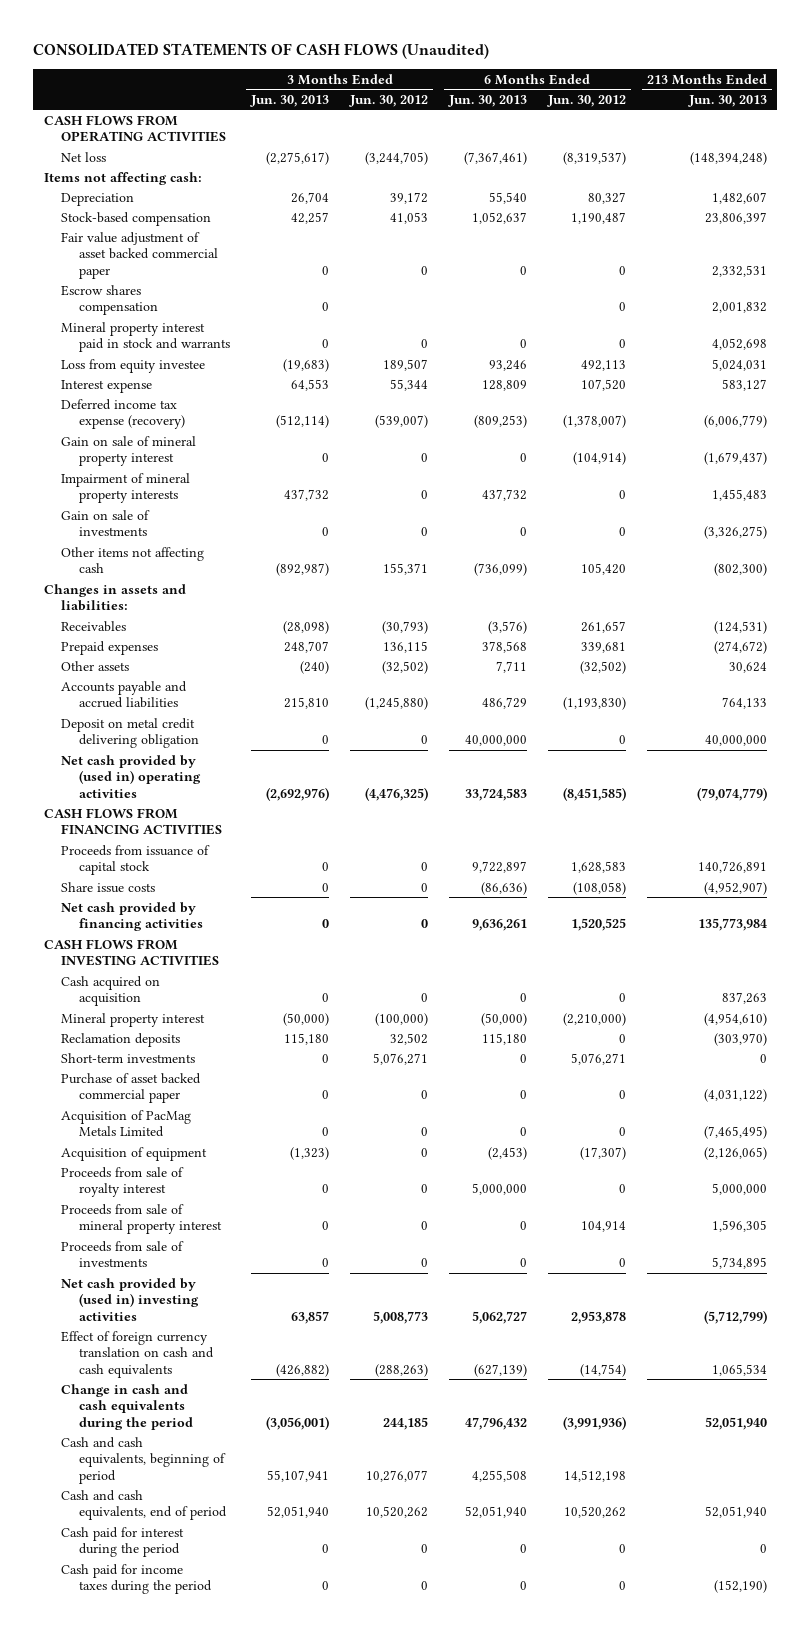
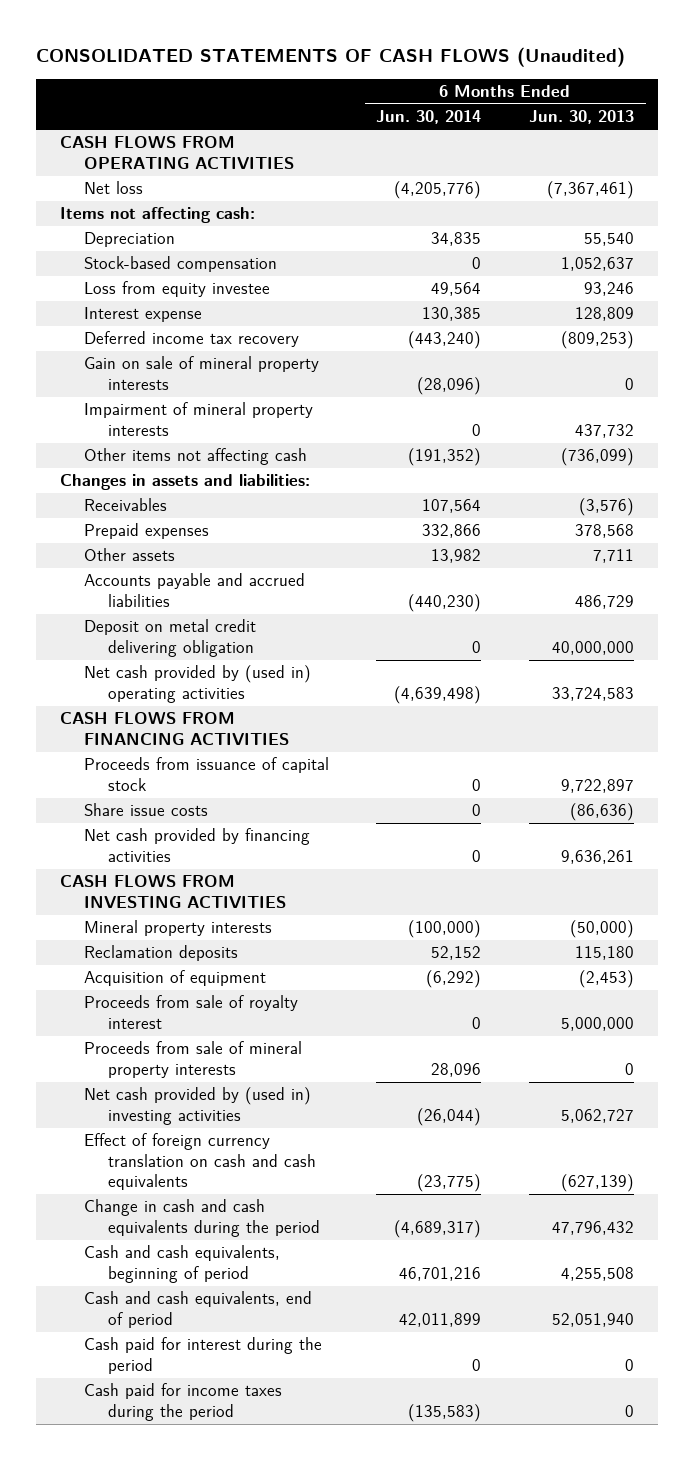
- | 3 Months Ended Jun. 30, 2013 | 3 Months Ended Jun. 30, 2012 | 6 Months Ended Jun. 30, 2013 | 6 Months Ended Jun. 30, 2012 | 213 Months Ended Jun. 30, 2013
+ | 6 Months Ended Jun. 30, 2014 | 6 Months Ended Jun. 30, 2013
- Fair value adjustment of asset backed commercial paper | 0 | 0 | 0 | 0 | 2,332,531
- Escrow shares compensation | 0 | | | 0 | 2,001,832
- Mineral property interest paid in stock and warrants | 0 | 0 | 0 | 0 | 4,052,698
- Deferred income tax expense (recovery) | (512,114) | (539,007) | (809,253) | (1,378,007) | (6,006,779)
- Gain on sale of mineral property interest | 0 | 0 | 0 | (104,914) | (1,679,437)
+ Deferred income tax recovery | (443,240) | (809,253)
+ Gain on sale of mineral property interests | (28,096) | 0
- Gain on sale of investments | 0 | 0 | 0 | 0 | (3,326,275)
- Cash acquired on acquisition | 0 | 0 | 0 | 0 | 837,263
- Mineral property interest | (50,000) | (100,000) | (50,000) | (2,210,000) | (4,954,610)
+ Mineral property interests | (100,000) | (50,000)
- Short-term investments | 0 | 5,076,271 | 0 | 5,076,271 | 0
- Purchase of asset backed commercial paper | 0 | 0 | 0 | 0 | (4,031,122)
- Acquisition of PacMag Metals Limited | 0 | 0 | 0 | 0 | (7,465,495)
- Proceeds from sale of mineral property interest | 0 | 0 | 0 | 104,914 | 1,596,305
- Proceeds from sale of investments | 0 | 0 | 0 | 0 | 5,734,895
+ Proceeds from sale of mineral property interests | 28,096 | 0

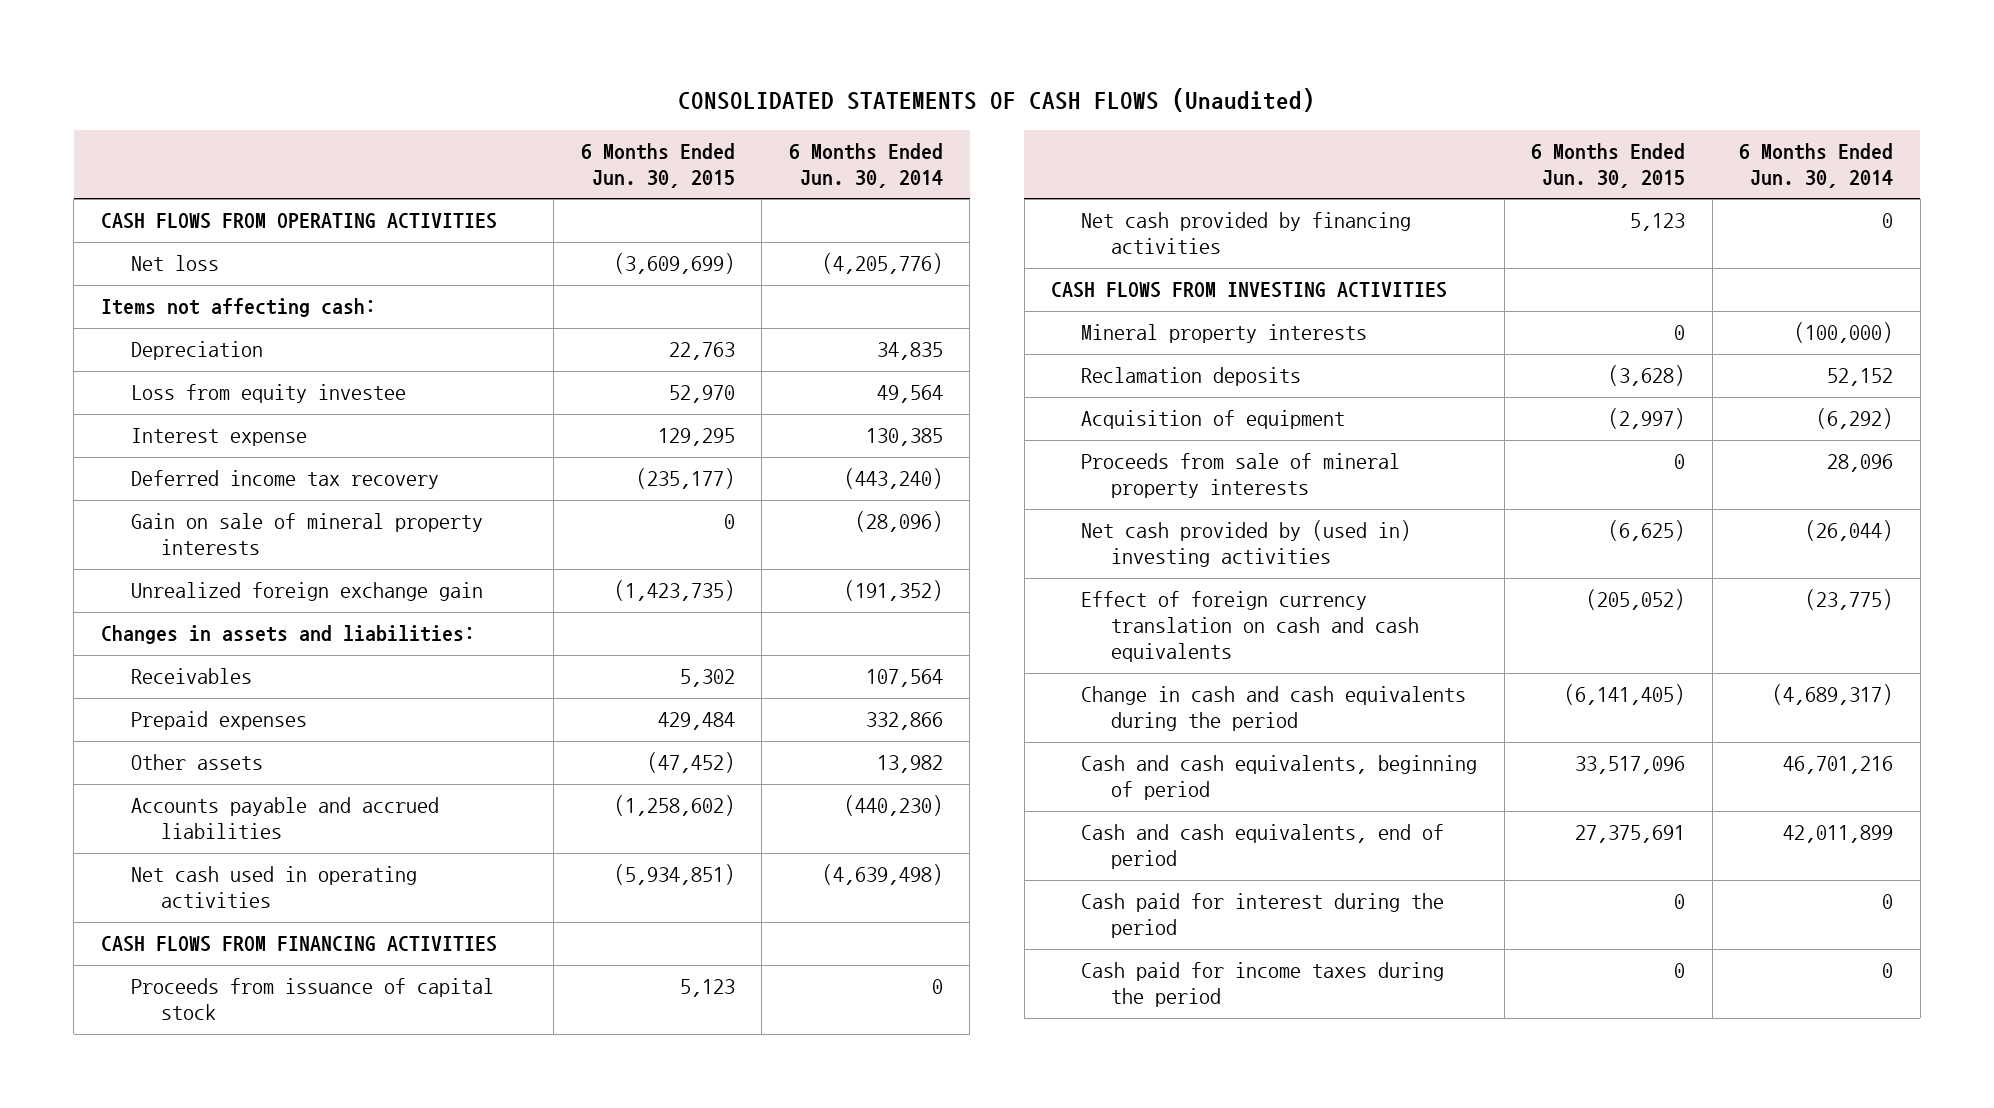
- | 6 Months Ended Jun. 30, 2014 | 6 Months Ended Jun. 30, 2013
+ | 6 Months Ended Jun. 30, 2015 | 6 Months Ended Jun. 30, 2014
- Stock-based compensation | 0 | 1,052,637
- Impairment of mineral property interests | 0 | 437,732
- Other items not affecting cash | (191,352) | (736,099)
+ Unrealized foreign exchange gain | (1,423,735) | (191,352)
- Deposit on metal credit delivering obligation | 0 | 40,000,000
- Net cash provided by (used in) operating activities | (4,639,498) | 33,724,583
+ Net cash used in operating activities | (5,934,851) | (4,639,498)
- Share issue costs | 0 | (86,636)
- Proceeds from sale of royalty interest | 0 | 5,000,000
- Cash paid for income taxes during the period | (135,583) | 0
+ Cash paid for income taxes during the period | 0 | 0

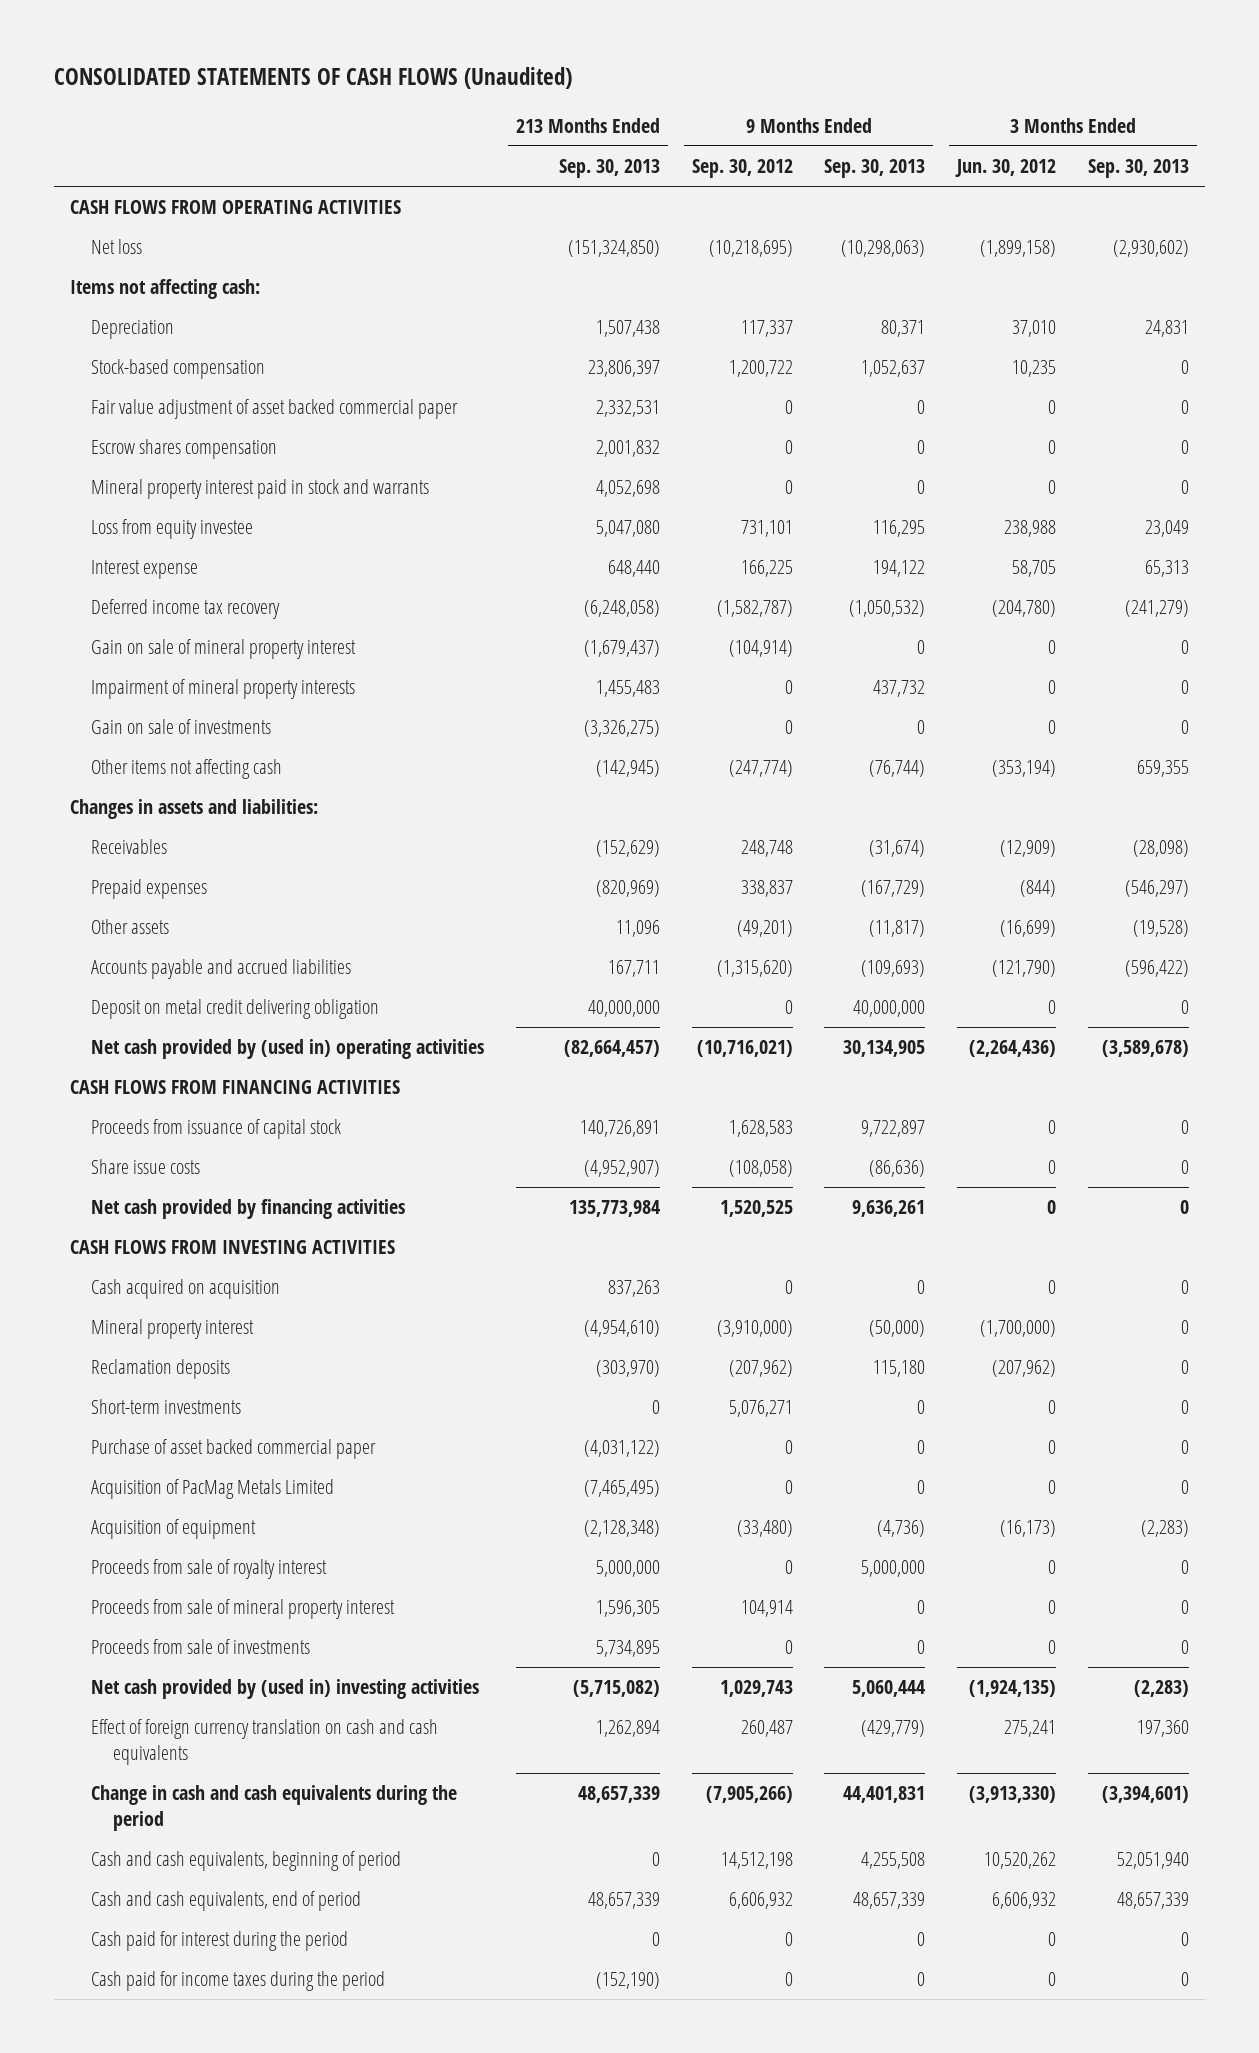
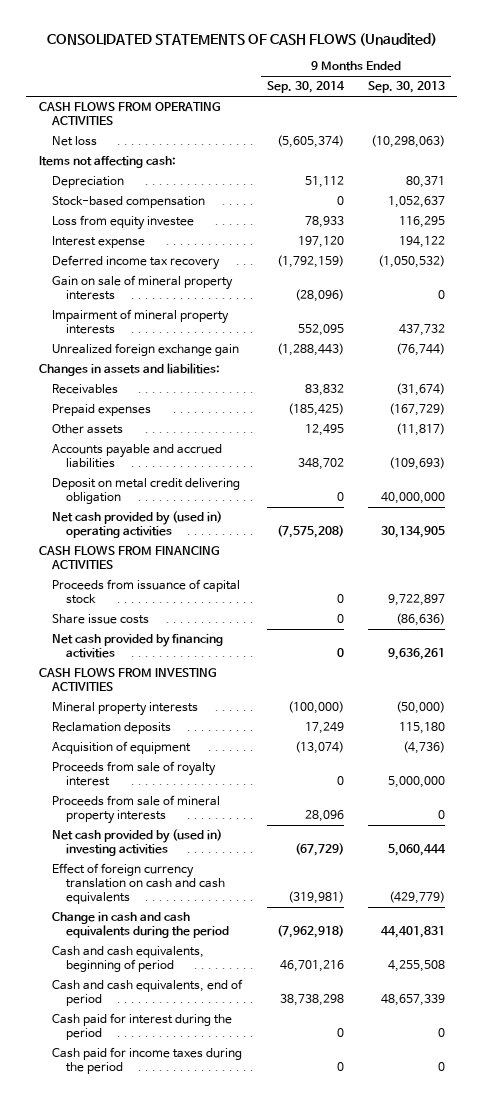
- | 213 Months Ended Sep. 30, 2013 | 9 Months Ended Sep. 30, 2012 | 9 Months Ended Sep. 30, 2013 | 3 Months Ended Jun. 30, 2012 | 3 Months Ended Sep. 30, 2013
+ | 9 Months Ended Sep. 30, 2014 | 9 Months Ended Sep. 30, 2013
- Fair value adjustment of asset backed commercial paper | 2,332,531 | 0 | 0 | 0 | 0
- Escrow shares compensation | 2,001,832 | 0 | 0 | 0 | 0
- Mineral property interest paid in stock and warrants | 4,052,698 | 0 | 0 | 0 | 0
- Gain on sale of mineral property interest | (1,679,437) | (104,914) | 0 | 0 | 0
+ Gain on sale of mineral property interests | (28,096) | 0
- Gain on sale of investments | (3,326,275) | 0 | 0 | 0 | 0
- Other items not affecting cash | (142,945) | (247,774) | (76,744) | (353,194) | 659,355
+ Unrealized foreign exchange gain | (1,288,443) | (76,744)
- Cash acquired on acquisition | 837,263 | 0 | 0 | 0 | 0
- Mineral property interest | (4,954,610) | (3,910,000) | (50,000) | (1,700,000) | 0
+ Mineral property interests | (100,000) | (50,000)
- Short-term investments | 0 | 5,076,271 | 0 | 0 | 0
- Purchase of asset backed commercial paper | (4,031,122) | 0 | 0 | 0 | 0
- Acquisition of PacMag Metals Limited | (7,465,495) | 0 | 0 | 0 | 0
- Proceeds from sale of mineral property interest | 1,596,305 | 104,914 | 0 | 0 | 0
- Proceeds from sale of investments | 5,734,895 | 0 | 0 | 0 | 0
+ Proceeds from sale of mineral property interests | 28,096 | 0

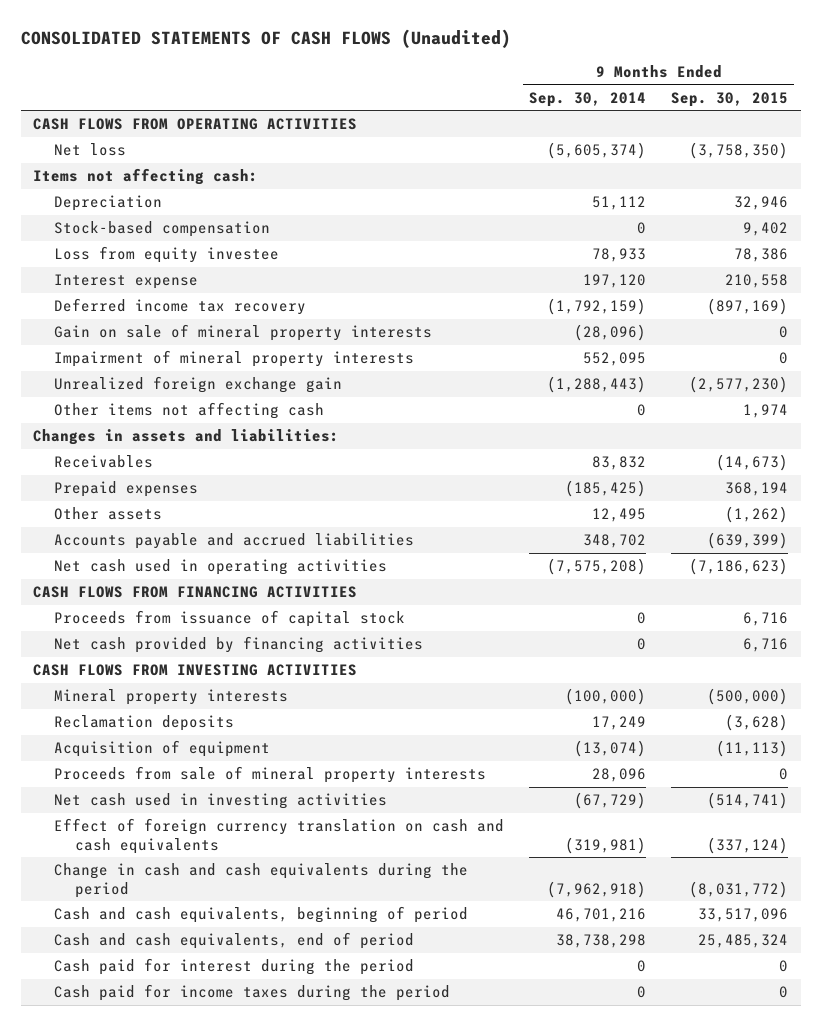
- | 9 Months Ended Sep. 30, 2014 | 9 Months Ended Sep. 30, 2013
+ | 9 Months Ended Sep. 30, 2014 | 9 Months Ended Sep. 30, 2015
+ Other items not affecting cash | 0 | 1,974
- Deposit on metal credit delivering obligation | 0 | 40,000,000
- Net cash provided by (used in) operating activities | (7,575,208) | 30,134,905
+ Net cash used in operating activities | (7,575,208) | (7,186,623)
- Share issue costs | 0 | (86,636)
- Proceeds from sale of royalty interest | 0 | 5,000,000
- Net cash provided by (used in) investing activities | (67,729) | 5,060,444
+ Net cash used in investing activities | (67,729) | (514,741)

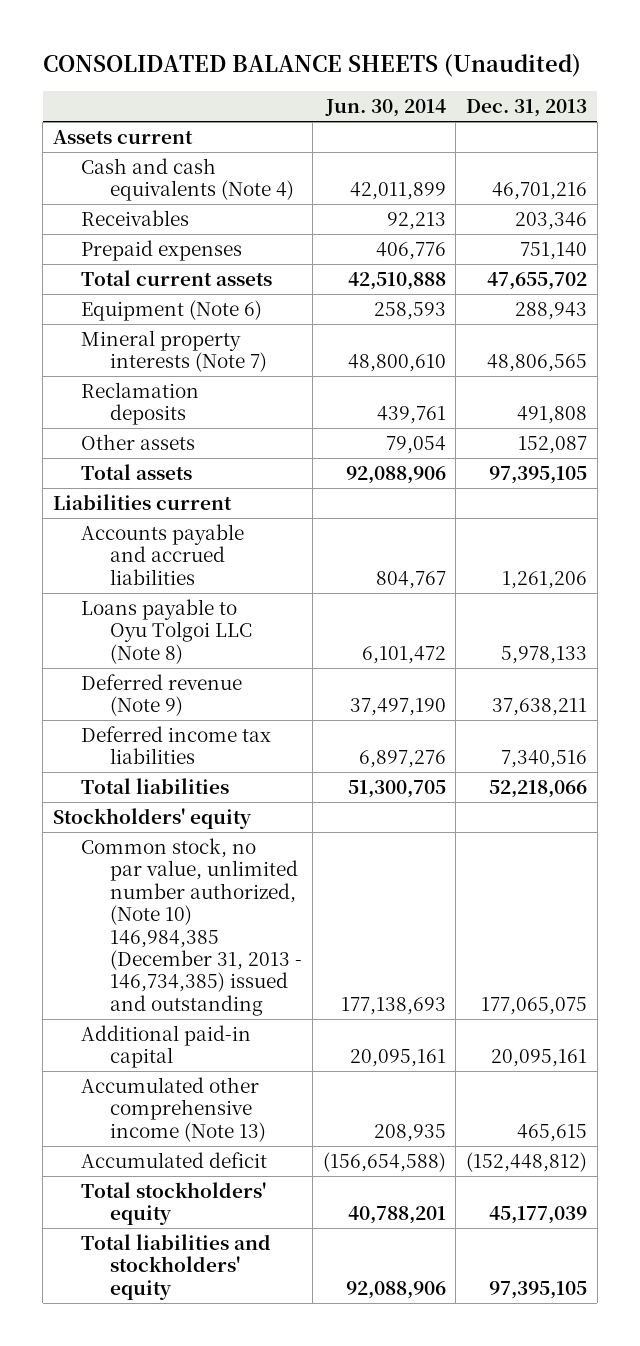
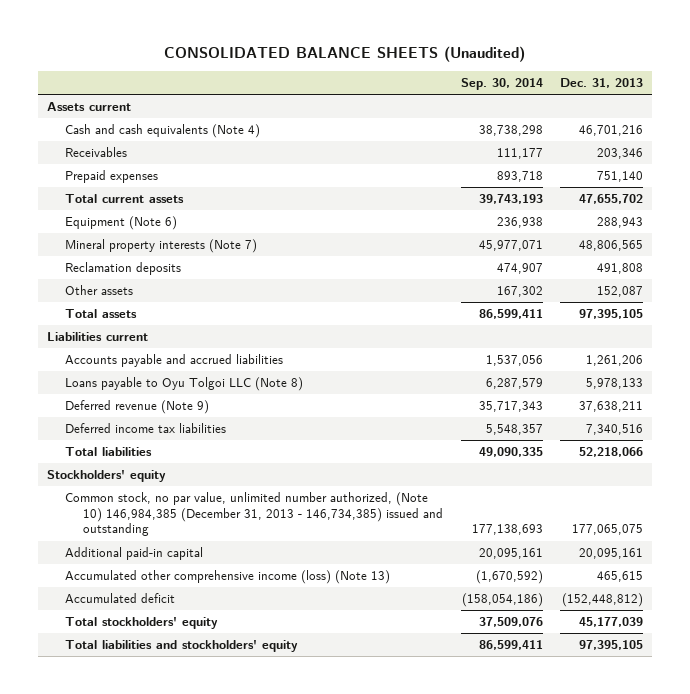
- | Jun. 30, 2014 | Dec. 31, 2013
+ | Sep. 30, 2014 | Dec. 31, 2013
- Accumulated other comprehensive income (Note 13) | 208,935 | 465,615
+ Accumulated other comprehensive income (loss) (Note 13) | (1,670,592) | 465,615

